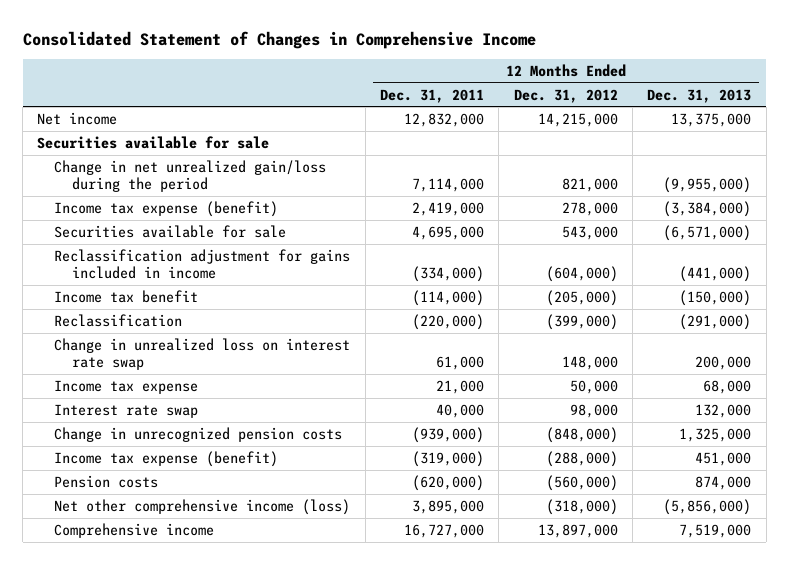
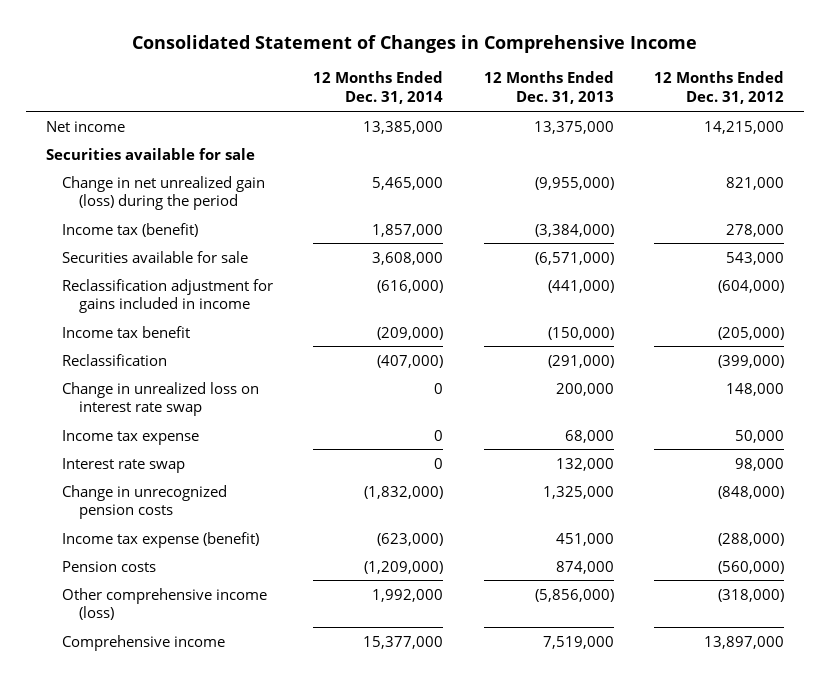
- | 12 Months Ended Dec. 31, 2011 | 12 Months Ended Dec. 31, 2012 | 12 Months Ended Dec. 31, 2013
+ | 12 Months Ended Dec. 31, 2014 | 12 Months Ended Dec. 31, 2013 | 12 Months Ended Dec. 31, 2012
- Change in net unrealized gain/loss during the period | 7,114,000 | 821,000 | (9,955,000)
- Income tax expense (benefit) | 2,419,000 | 278,000 | (3,384,000)
+ Change in net unrealized gain (loss) during the period | 5,465,000 | (9,955,000) | 821,000
+ Income tax (benefit) | 1,857,000 | (3,384,000) | 278,000
- Net other comprehensive income (loss) | 3,895,000 | (318,000) | (5,856,000)
+ Other comprehensive income (loss) | 1,992,000 | (5,856,000) | (318,000)

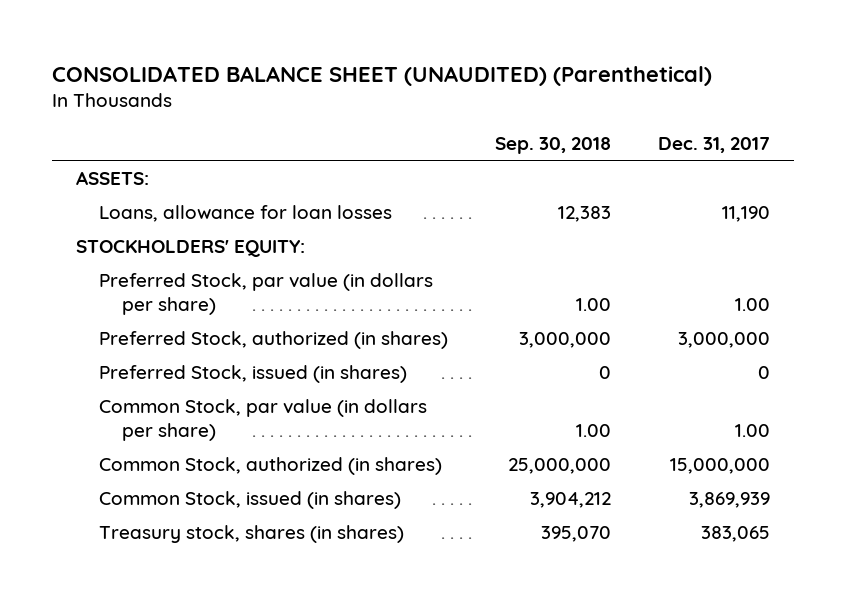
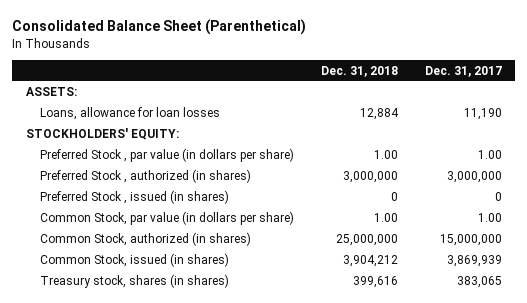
- CONSOLIDATED BALANCE SHEET (UNAUDITED) (Parenthetical)
+ Consolidated Balance Sheet (Parenthetical)
- | Sep. 30, 2018 | Dec. 31, 2017
+ | Dec. 31, 2018 | Dec. 31, 2017
- Preferred Stock, par value (in dollars per share) | 1.00 | 1.00
- Preferred Stock, authorized (in shares) | 3,000,000 | 3,000,000
- Preferred Stock, issued (in shares) | 0 | 0
+ Preferred Stock , par value (in dollars per share) | 1.00 | 1.00
+ Preferred Stock , authorized (in shares) | 3,000,000 | 3,000,000
+ Preferred Stock , issued (in shares) | 0 | 0

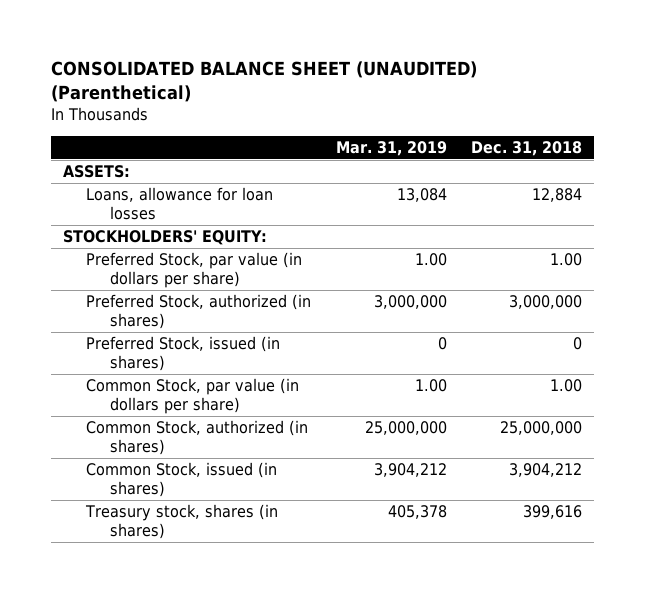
- Consolidated Balance Sheet (Parenthetical)
+ CONSOLIDATED BALANCE SHEET (UNAUDITED) (Parenthetical)
- | Dec. 31, 2018 | Dec. 31, 2017
+ | Mar. 31, 2019 | Dec. 31, 2018
- Preferred Stock , par value (in dollars per share) | 1.00 | 1.00
- Preferred Stock , authorized (in shares) | 3,000,000 | 3,000,000
- Preferred Stock , issued (in shares) | 0 | 0
+ Preferred Stock, par value (in dollars per share) | 1.00 | 1.00
+ Preferred Stock, authorized (in shares) | 3,000,000 | 3,000,000
+ Preferred Stock, issued (in shares) | 0 | 0

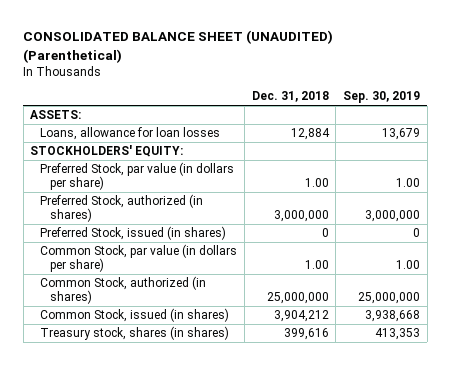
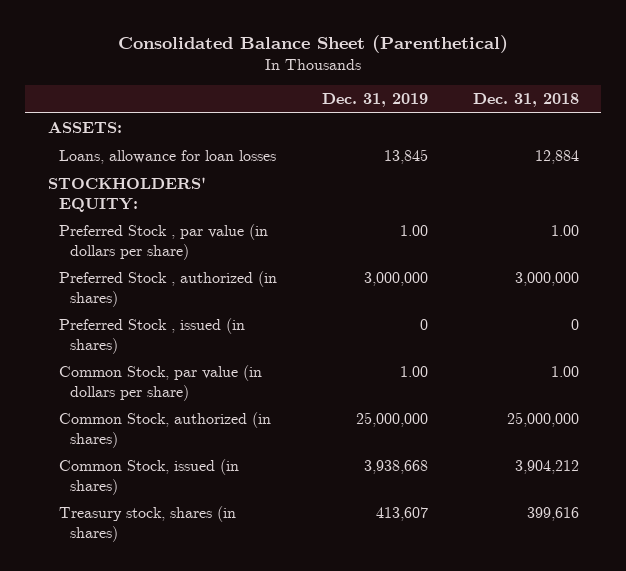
- CONSOLIDATED BALANCE SHEET (UNAUDITED) (Parenthetical)
+ Consolidated Balance Sheet (Parenthetical)
- | Dec. 31, 2018 | Sep. 30, 2019
+ | Dec. 31, 2019 | Dec. 31, 2018
- Preferred Stock, par value (in dollars per share) | 1.00 | 1.00
- Preferred Stock, authorized (in shares) | 3,000,000 | 3,000,000
- Preferred Stock, issued (in shares) | 0 | 0
+ Preferred Stock , par value (in dollars per share) | 1.00 | 1.00
+ Preferred Stock , authorized (in shares) | 3,000,000 | 3,000,000
+ Preferred Stock , issued (in shares) | 0 | 0

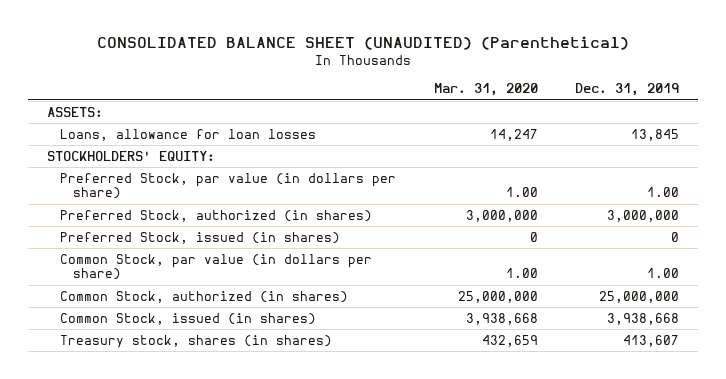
- Consolidated Balance Sheet (Parenthetical)
+ CONSOLIDATED BALANCE SHEET (UNAUDITED) (Parenthetical)
- | Dec. 31, 2019 | Dec. 31, 2018
+ | Mar. 31, 2020 | Dec. 31, 2019
- Preferred Stock , par value (in dollars per share) | 1.00 | 1.00
- Preferred Stock , authorized (in shares) | 3,000,000 | 3,000,000
- Preferred Stock , issued (in shares) | 0 | 0
+ Preferred Stock, par value (in dollars per share) | 1.00 | 1.00
+ Preferred Stock, authorized (in shares) | 3,000,000 | 3,000,000
+ Preferred Stock, issued (in shares) | 0 | 0

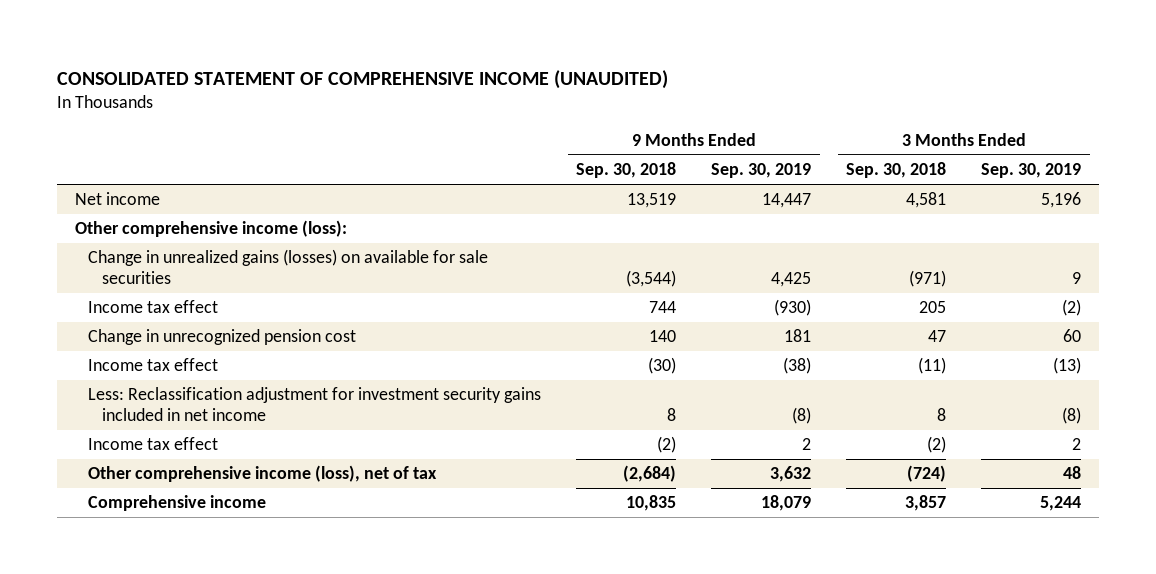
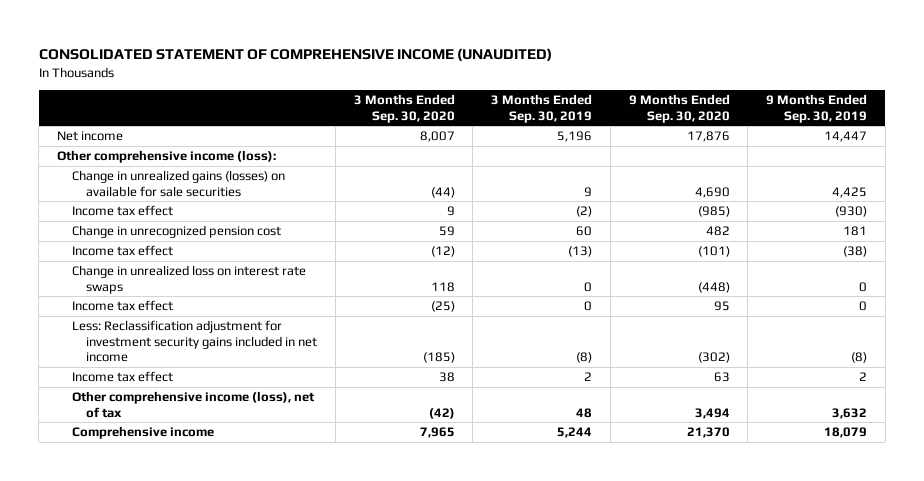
- | 9 Months Ended Sep. 30, 2018 | 9 Months Ended Sep. 30, 2019 | 3 Months Ended Sep. 30, 2018 | 3 Months Ended Sep. 30, 2019
+ | 3 Months Ended Sep. 30, 2020 | 3 Months Ended Sep. 30, 2019 | 9 Months Ended Sep. 30, 2020 | 9 Months Ended Sep. 30, 2019
+ Change in unrealized loss on interest rate swaps | 118 | 0 | (448) | 0
+ Income tax effect | (25) | 0 | 95 | 0

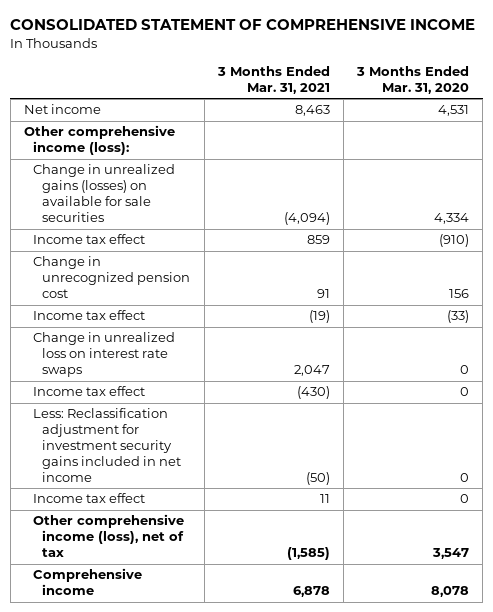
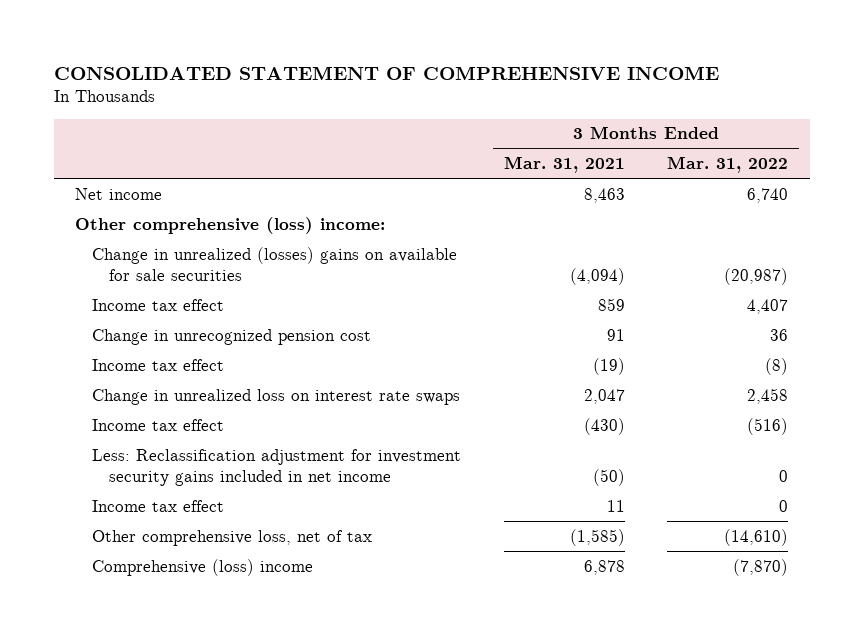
- | 3 Months Ended Mar. 31, 2021 | 3 Months Ended Mar. 31, 2020
+ | 3 Months Ended Mar. 31, 2021 | 3 Months Ended Mar. 31, 2022
- Other comprehensive income (loss):
- Change in unrealized gains (losses) on available for sale securities | (4,094) | 4,334
+ Other comprehensive (loss) income:
+ Change in unrealized (losses) gains on available for sale securities | (4,094) | (20,987)
- Other comprehensive income (loss), net of tax | (1,585) | 3,547
- Comprehensive income | 6,878 | 8,078
+ Other comprehensive loss, net of tax | (1,585) | (14,610)
+ Comprehensive (loss) income | 6,878 | (7,870)

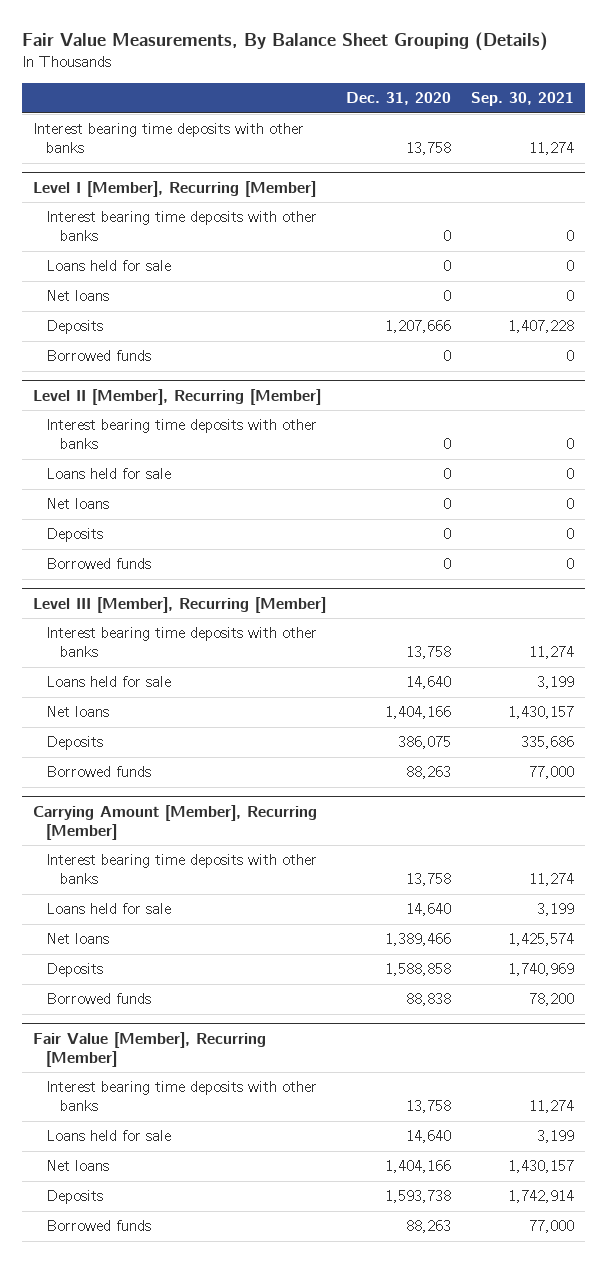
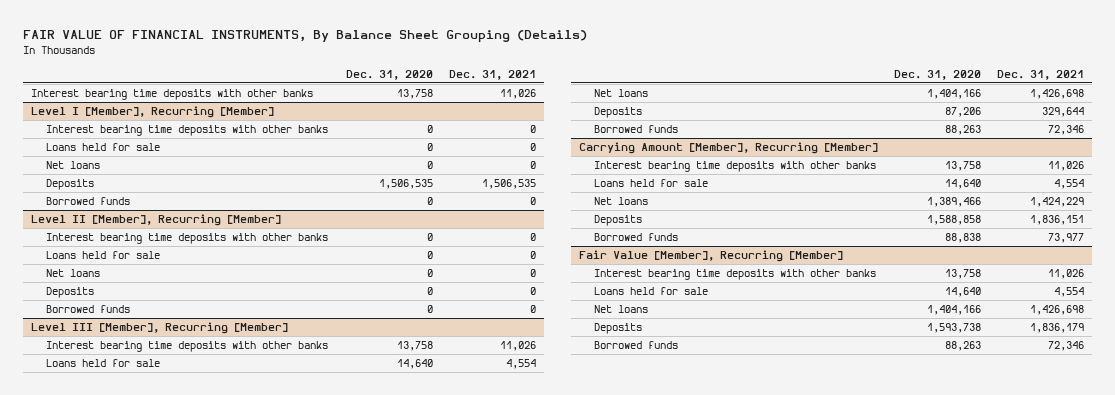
- Fair Value Measurements, By Balance Sheet Grouping (Details)
+ FAIR VALUE OF FINANCIAL INSTRUMENTS, By Balance Sheet Grouping (Details)
- | Dec. 31, 2020 | Sep. 30, 2021
+ | Dec. 31, 2020 | Dec. 31, 2021
@ Level I [Member], Recurring [Member]
- Deposits | 1,207,666 | 1,407,228
+ Deposits | 1,506,535 | 1,506,535
@ Level III [Member], Recurring [Member]
- Deposits | 386,075 | 335,686
+ Deposits | 87,206 | 329,644

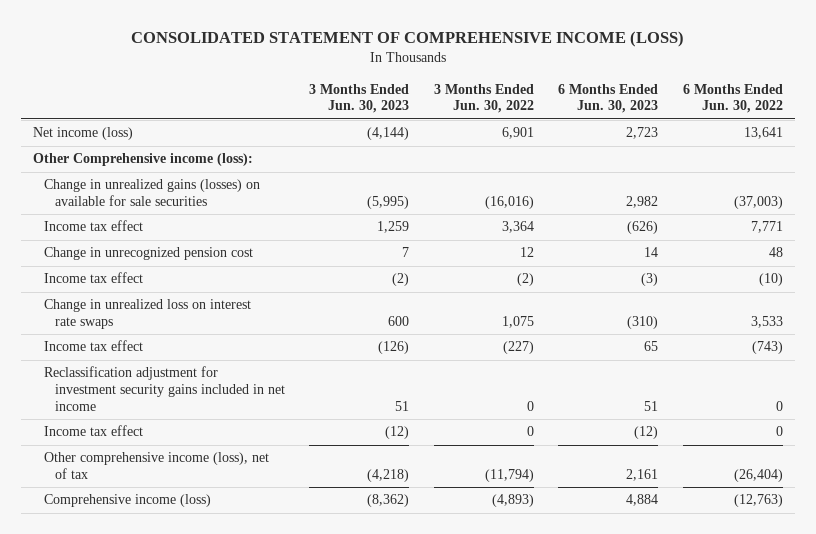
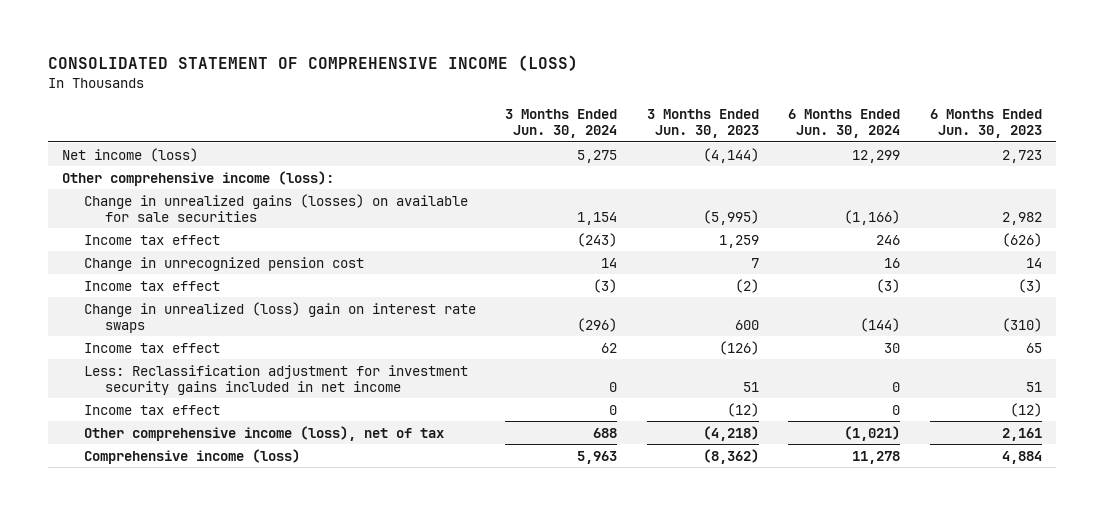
- | 3 Months Ended Jun. 30, 2023 | 3 Months Ended Jun. 30, 2022 | 6 Months Ended Jun. 30, 2023 | 6 Months Ended Jun. 30, 2022
+ | 3 Months Ended Jun. 30, 2024 | 3 Months Ended Jun. 30, 2023 | 6 Months Ended Jun. 30, 2024 | 6 Months Ended Jun. 30, 2023
- Other Comprehensive income (loss):
+ Other comprehensive income (loss):
- Change in unrealized loss on interest rate swaps | 600 | 1,075 | (310) | 3,533
+ Change in unrealized (loss) gain on interest rate swaps | (296) | 600 | (144) | (310)
- Reclassification adjustment for investment security gains included in net income | 51 | 0 | 51 | 0
+ Less: Reclassification adjustment for investment security gains included in net income | 0 | 51 | 0 | 51

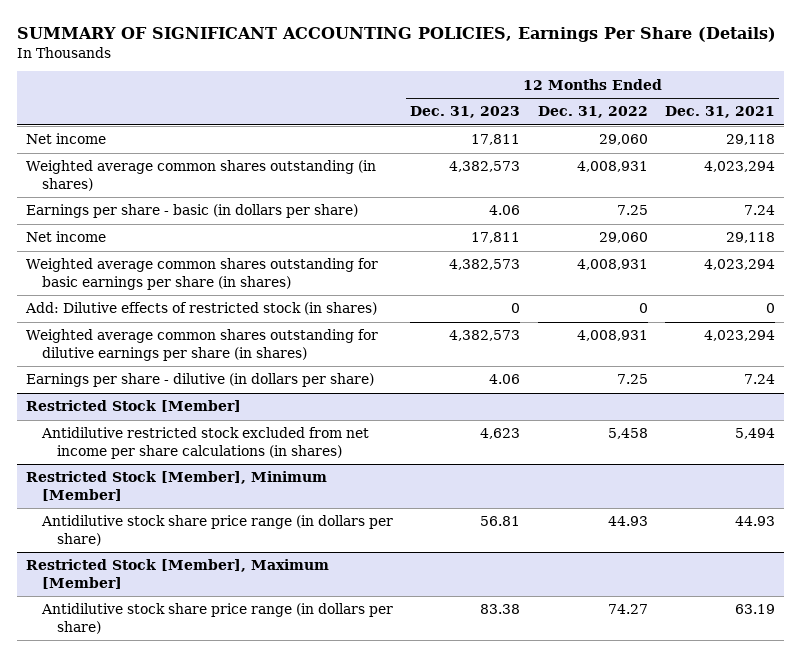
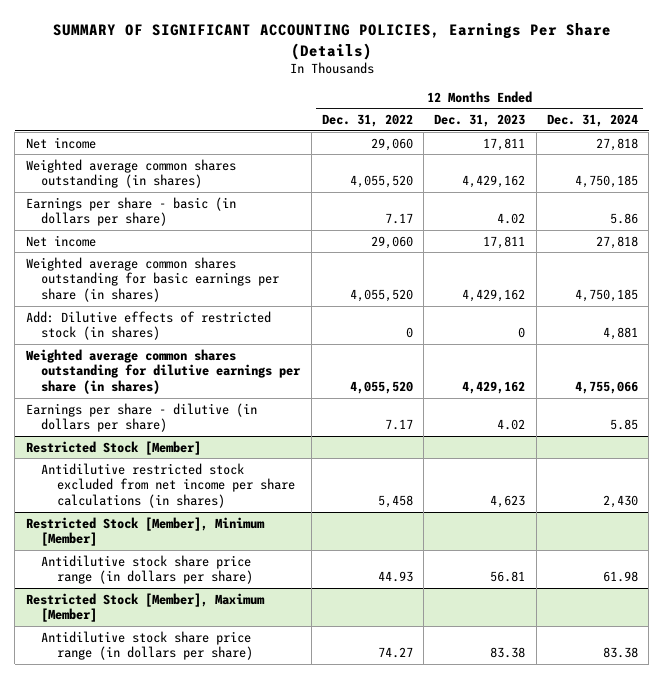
- | 12 Months Ended Dec. 31, 2023 | 12 Months Ended Dec. 31, 2022 | 12 Months Ended Dec. 31, 2021
+ | 12 Months Ended Dec. 31, 2022 | 12 Months Ended Dec. 31, 2023 | 12 Months Ended Dec. 31, 2024
- Weighted average common shares outstanding (in shares) | 4,382,573 | 4,008,931 | 4,023,294
- Earnings per share - basic (in dollars per share) | 4.06 | 7.25 | 7.24
+ Weighted average common shares outstanding (in shares) | 4,055,520 | 4,429,162 | 4,750,185
+ Earnings per share - basic (in dollars per share) | 7.17 | 4.02 | 5.86
- Weighted average common shares outstanding for basic earnings per share (in shares) | 4,382,573 | 4,008,931 | 4,023,294
+ Weighted average common shares outstanding for basic earnings per share (in shares) | 4,055,520 | 4,429,162 | 4,750,185
- Weighted average common shares outstanding for dilutive earnings per share (in shares) | 4,382,573 | 4,008,931 | 4,023,294
- Earnings per share - dilutive (in dollars per share) | 4.06 | 7.25 | 7.24
+ Weighted average common shares outstanding for dilutive earnings per share (in shares) | 4,055,520 | 4,429,162 | 4,755,066
+ Earnings per share - dilutive (in dollars per share) | 7.17 | 4.02 | 5.85

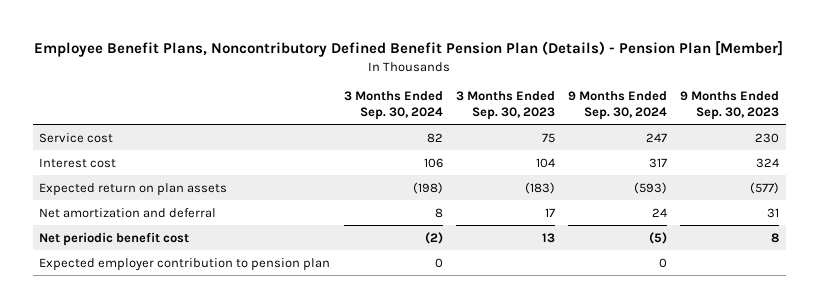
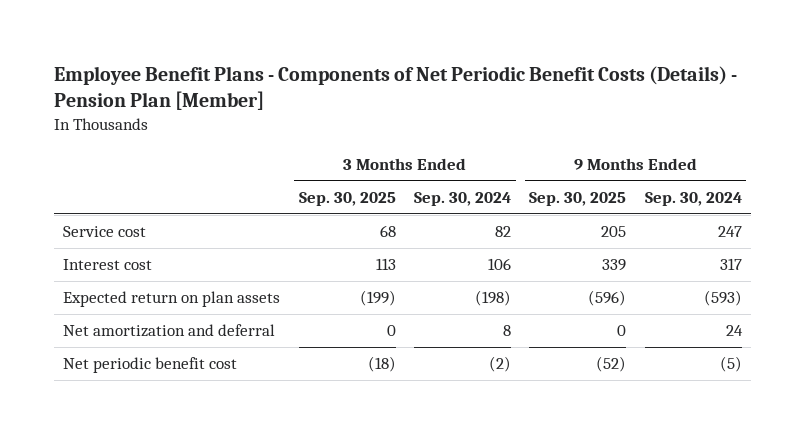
- Employee Benefit Plans, Noncontributory Defined Benefit Pension Plan (Details) - Pension Plan [Member]
+ Employee Benefit Plans - Components of Net Periodic Benefit Costs (Details) - Pension Plan [Member]
- | 3 Months Ended Sep. 30, 2024 | 3 Months Ended Sep. 30, 2023 | 9 Months Ended Sep. 30, 2024 | 9 Months Ended Sep. 30, 2023
+ | 3 Months Ended Sep. 30, 2025 | 3 Months Ended Sep. 30, 2024 | 9 Months Ended Sep. 30, 2025 | 9 Months Ended Sep. 30, 2024
- Expected employer contribution to pension plan | 0 | | 0 |

